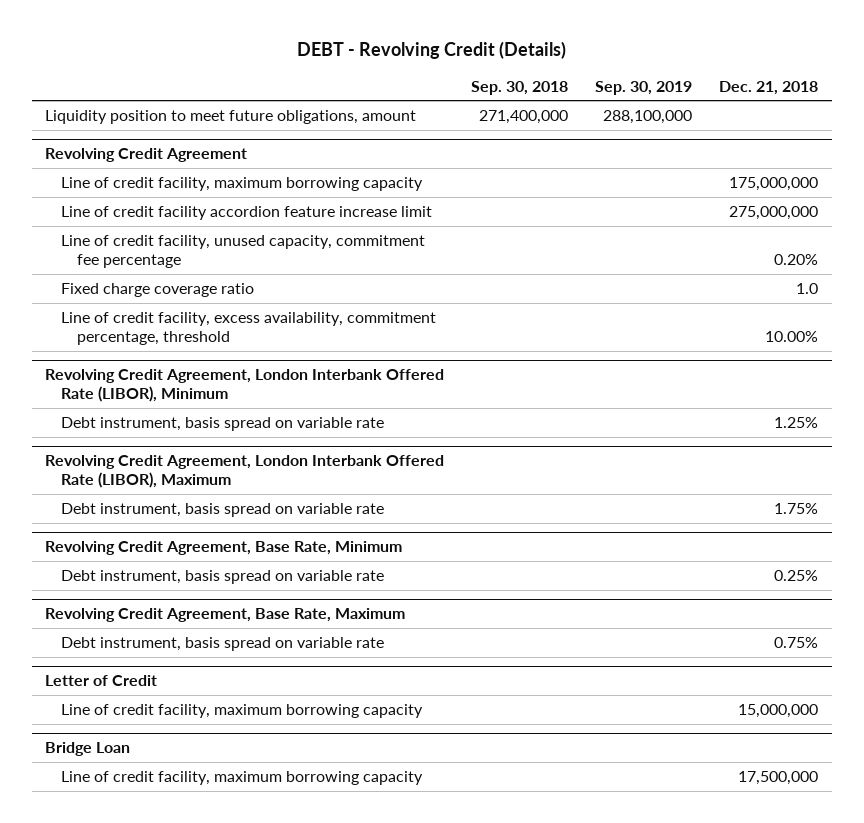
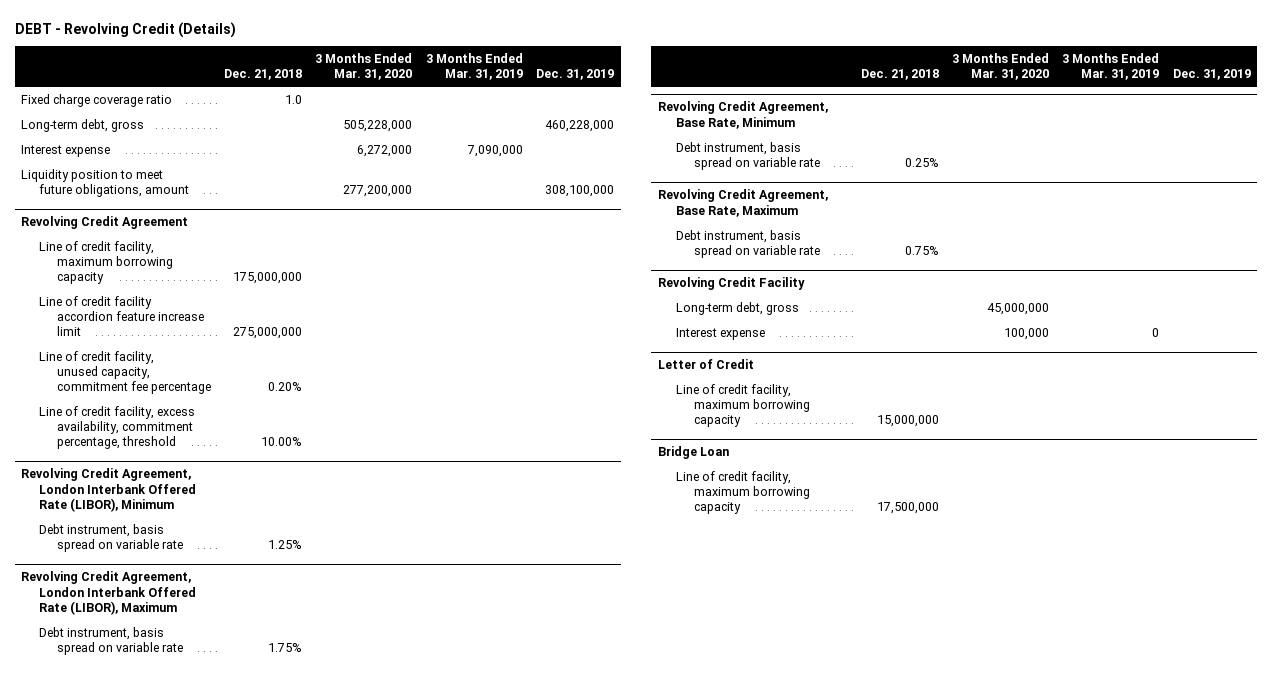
- | Sep. 30, 2018 | Sep. 30, 2019 | Dec. 21, 2018
+ | Dec. 21, 2018 | 3 Months Ended Mar. 31, 2020 | 3 Months Ended Mar. 31, 2019 | Dec. 31, 2019
+ Fixed charge coverage ratio | 1.0 | | |
+ Long-term debt, gross | | 505,228,000 | | 460,228,000
+ Interest expense | | 6,272,000 | 7,090,000 |
@ Revolving Credit Agreement
- Fixed charge coverage ratio | | | 1.0
+ Revolving Credit Facility
+ Long-term debt, gross | | 45,000,000 | |
+ Interest expense | | 100,000 | 0 |

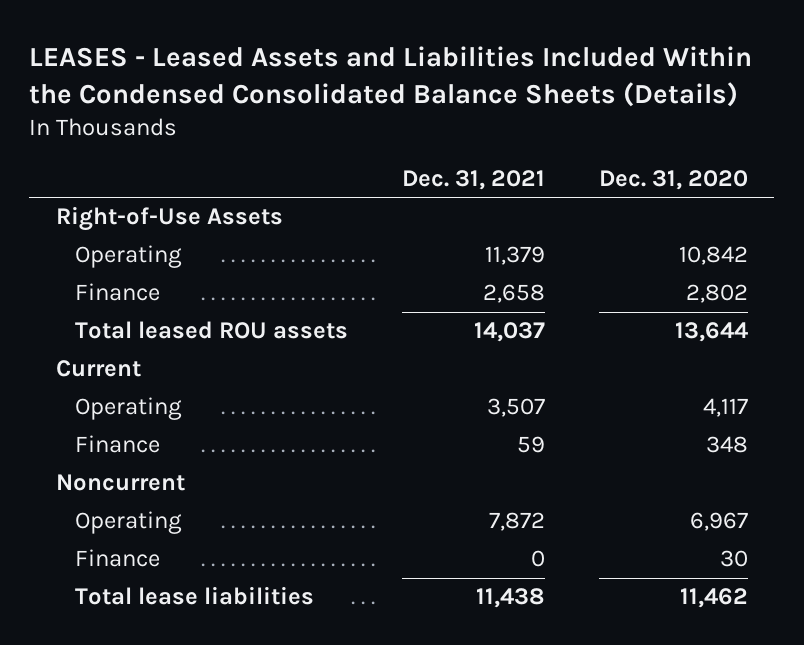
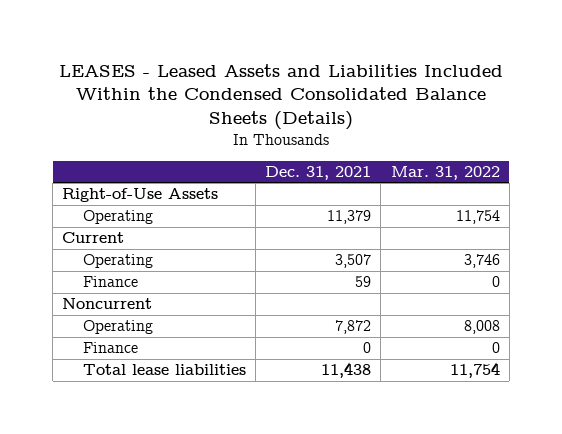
- | Dec. 31, 2021 | Dec. 31, 2020
+ | Dec. 31, 2021 | Mar. 31, 2022
- Finance | 2,658 | 2,802
- Total leased ROU assets | 14,037 | 13,644

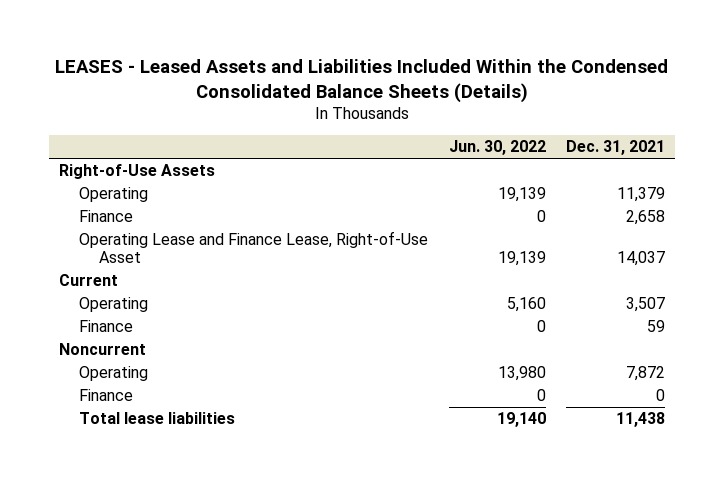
- | Dec. 31, 2021 | Mar. 31, 2022
+ | Jun. 30, 2022 | Dec. 31, 2021
+ Finance | 0 | 2,658
+ Operating Lease and Finance Lease, Right-of-Use Asset | 19,139 | 14,037

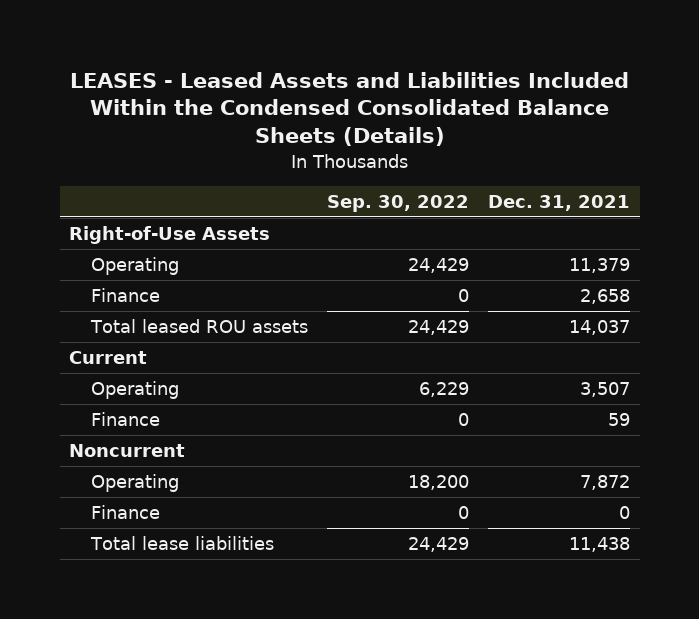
- | Jun. 30, 2022 | Dec. 31, 2021
+ | Sep. 30, 2022 | Dec. 31, 2021
- Operating Lease and Finance Lease, Right-of-Use Asset | 19,139 | 14,037
+ Total leased ROU assets | 24,429 | 14,037

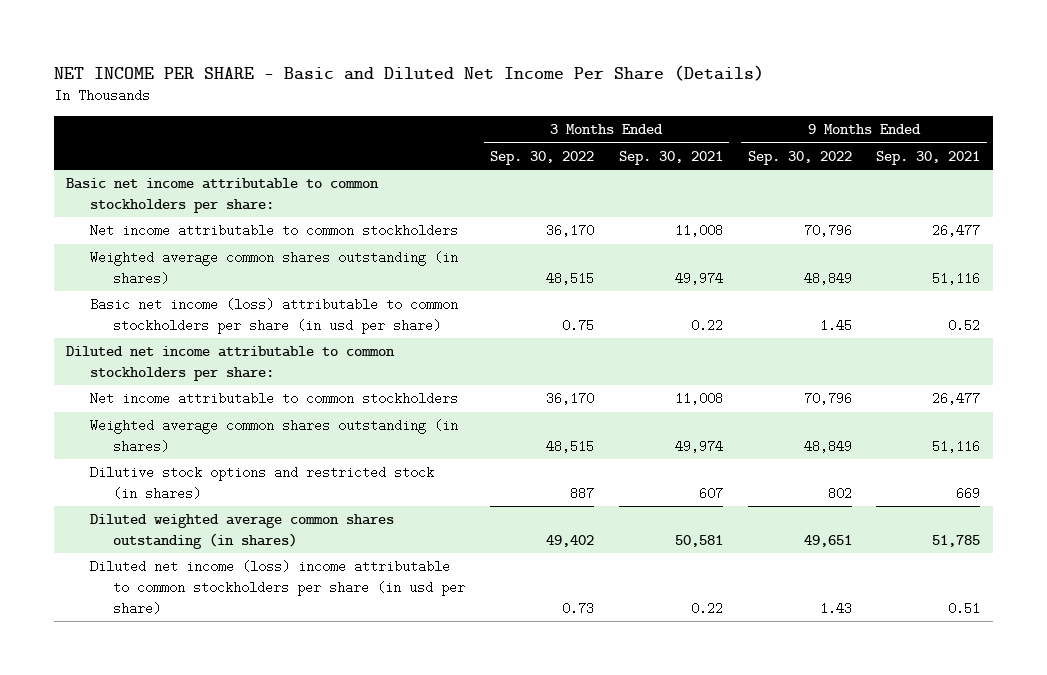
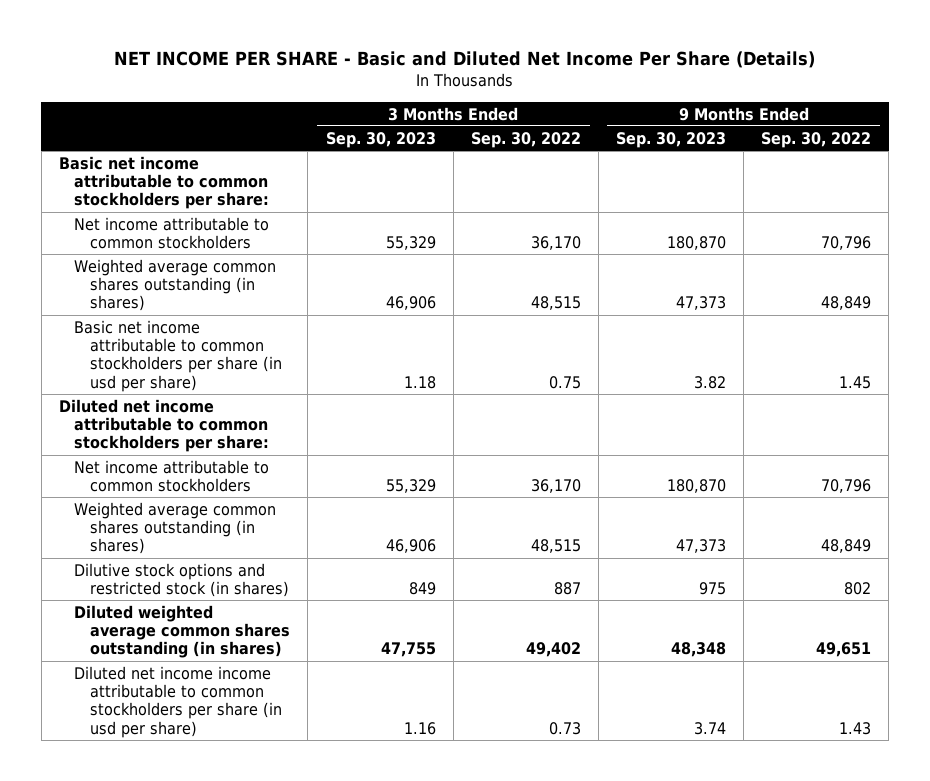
- | 3 Months Ended Sep. 30, 2022 | 3 Months Ended Sep. 30, 2021 | 9 Months Ended Sep. 30, 2022 | 9 Months Ended Sep. 30, 2021
+ | 3 Months Ended Sep. 30, 2023 | 3 Months Ended Sep. 30, 2022 | 9 Months Ended Sep. 30, 2023 | 9 Months Ended Sep. 30, 2022
- Basic net income (loss) attributable to common stockholders per share (in usd per share) | 0.75 | 0.22 | 1.45 | 0.52
+ Basic net income attributable to common stockholders per share (in usd per share) | 1.18 | 0.75 | 3.82 | 1.45
- Diluted net income (loss) income attributable to common stockholders per share (in usd per share) | 0.73 | 0.22 | 1.43 | 0.51
+ Diluted net income income attributable to common stockholders per share (in usd per share) | 1.16 | 0.73 | 3.74 | 1.43

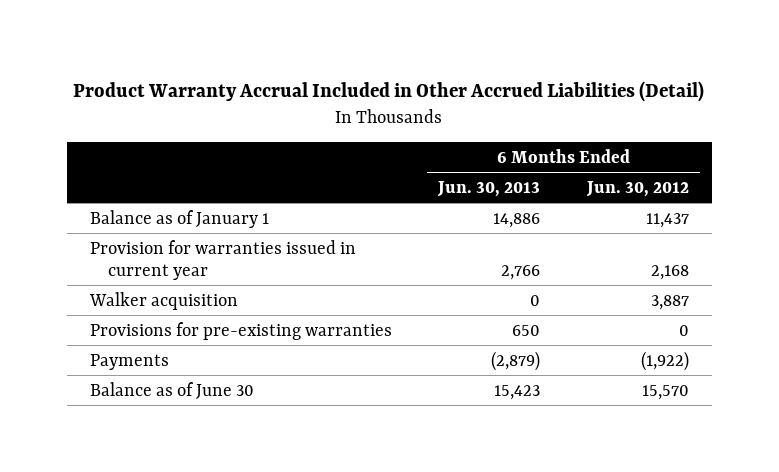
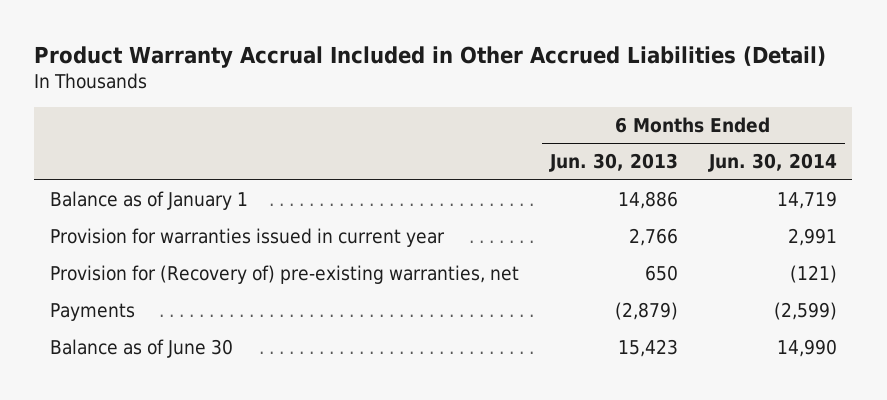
- | 6 Months Ended Jun. 30, 2013 | 6 Months Ended Jun. 30, 2012
+ | 6 Months Ended Jun. 30, 2013 | 6 Months Ended Jun. 30, 2014
- Walker acquisition | 0 | 3,887
- Provisions for pre-existing warranties | 650 | 0
+ Provision for (Recovery of) pre-existing warranties, net | 650 | (121)

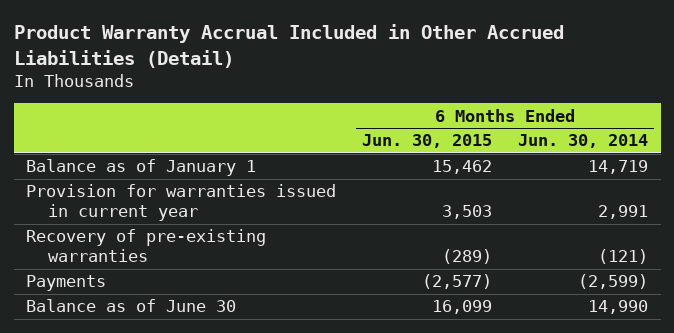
- | 6 Months Ended Jun. 30, 2013 | 6 Months Ended Jun. 30, 2014
+ | 6 Months Ended Jun. 30, 2015 | 6 Months Ended Jun. 30, 2014
- Provision for (Recovery of) pre-existing warranties, net | 650 | (121)
+ Recovery of pre-existing warranties | (289) | (121)

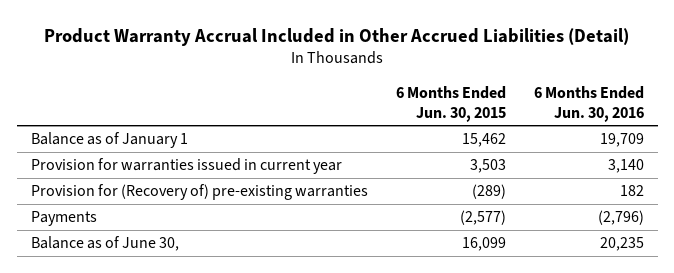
- | 6 Months Ended Jun. 30, 2015 | 6 Months Ended Jun. 30, 2014
+ | 6 Months Ended Jun. 30, 2015 | 6 Months Ended Jun. 30, 2016
- Recovery of pre-existing warranties | (289) | (121)
+ Provision for (Recovery of) pre-existing warranties | (289) | 182
- Balance as of June 30 | 16,099 | 14,990
+ Balance as of June 30, | 16,099 | 20,235

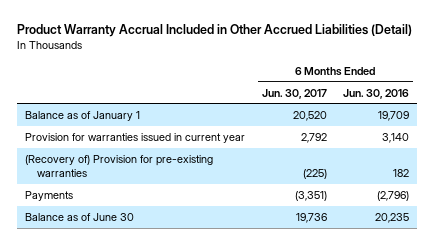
- | 6 Months Ended Jun. 30, 2015 | 6 Months Ended Jun. 30, 2016
+ | 6 Months Ended Jun. 30, 2017 | 6 Months Ended Jun. 30, 2016
- Provision for (Recovery of) pre-existing warranties | (289) | 182
+ (Recovery of) Provision for pre-existing warranties | (225) | 182
- Balance as of June 30, | 16,099 | 20,235
+ Balance as of June 30 | 19,736 | 20,235

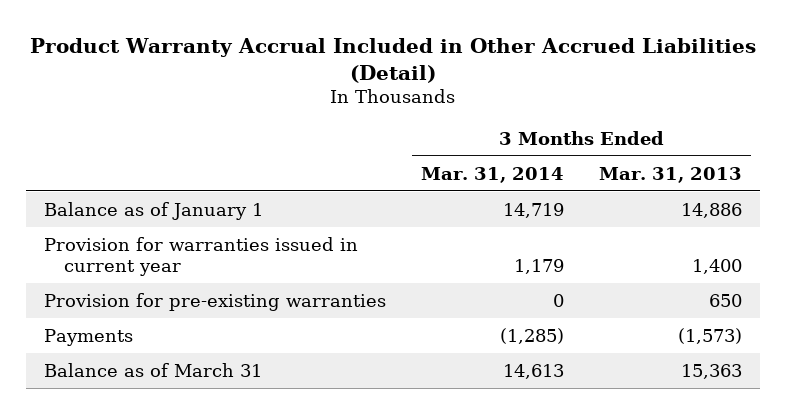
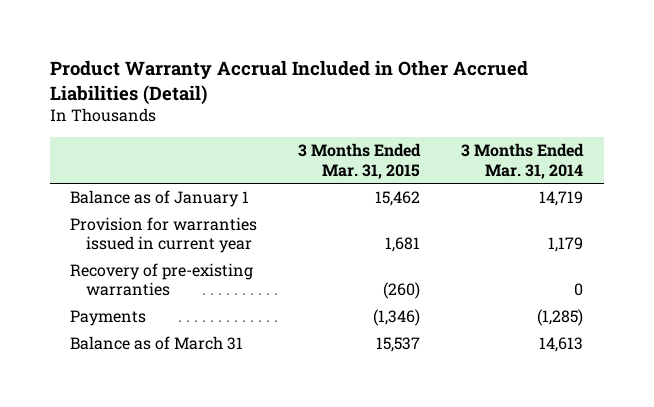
- | 3 Months Ended Mar. 31, 2014 | 3 Months Ended Mar. 31, 2013
+ | 3 Months Ended Mar. 31, 2015 | 3 Months Ended Mar. 31, 2014
- Provision for pre-existing warranties | 0 | 650
+ Recovery of pre-existing warranties | (260) | 0

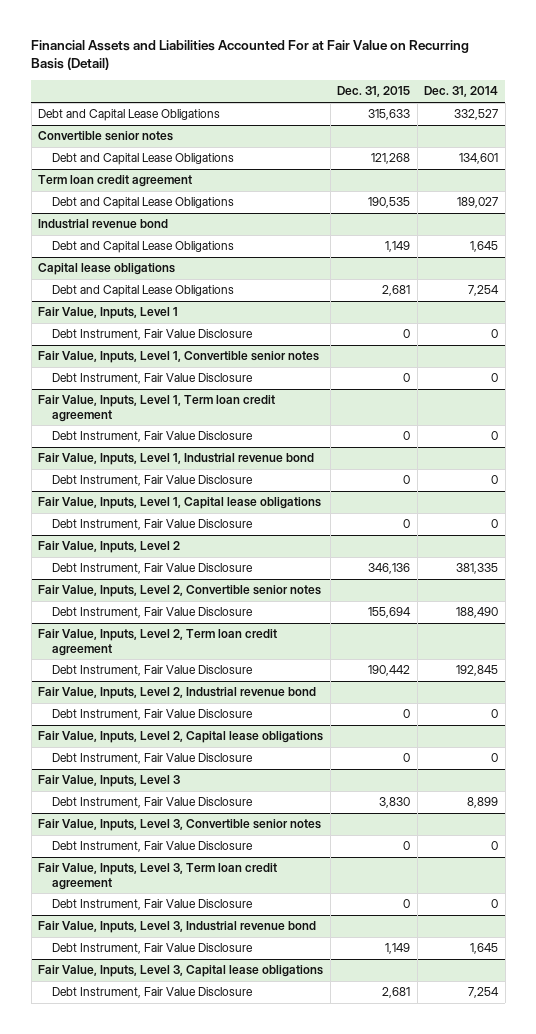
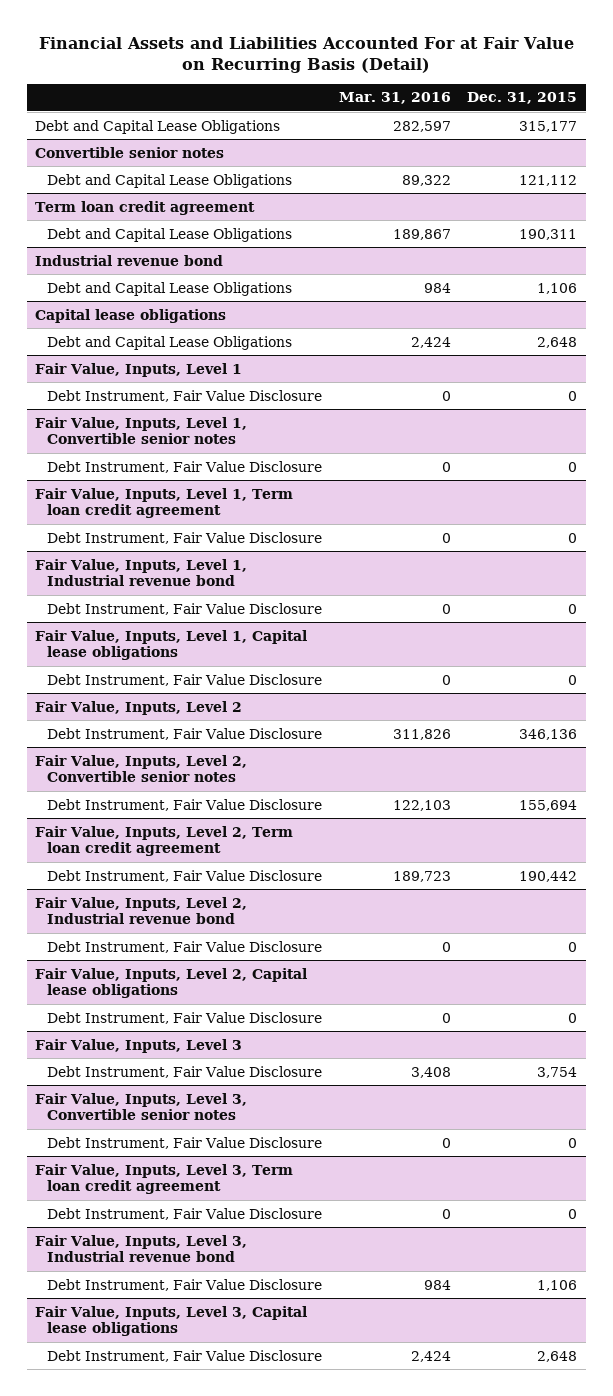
- | Dec. 31, 2015 | Dec. 31, 2014
+ | Mar. 31, 2016 | Dec. 31, 2015
- Debt and Capital Lease Obligations | 315,633 | 332,527
+ Debt and Capital Lease Obligations | 282,597 | 315,177
@ Convertible senior notes
- Debt and Capital Lease Obligations | 121,268 | 134,601
+ Debt and Capital Lease Obligations | 89,322 | 121,112
@ Term loan credit agreement
- Debt and Capital Lease Obligations | 190,535 | 189,027
+ Debt and Capital Lease Obligations | 189,867 | 190,311
@ Industrial revenue bond
- Debt and Capital Lease Obligations | 1,149 | 1,645
+ Debt and Capital Lease Obligations | 984 | 1,106
@ Capital lease obligations
- Debt and Capital Lease Obligations | 2,681 | 7,254
+ Debt and Capital Lease Obligations | 2,424 | 2,648
@ Fair Value, Inputs, Level 3
- Debt Instrument, Fair Value Disclosure | 3,830 | 8,899
+ Debt Instrument, Fair Value Disclosure | 3,408 | 3,754
@ Fair Value, Inputs, Level 3, Industrial revenue bond
- Debt Instrument, Fair Value Disclosure | 1,149 | 1,645
+ Debt Instrument, Fair Value Disclosure | 984 | 1,106
@ Fair Value, Inputs, Level 3, Capital lease obligations
- Debt Instrument, Fair Value Disclosure | 2,681 | 7,254
+ Debt Instrument, Fair Value Disclosure | 2,424 | 2,648

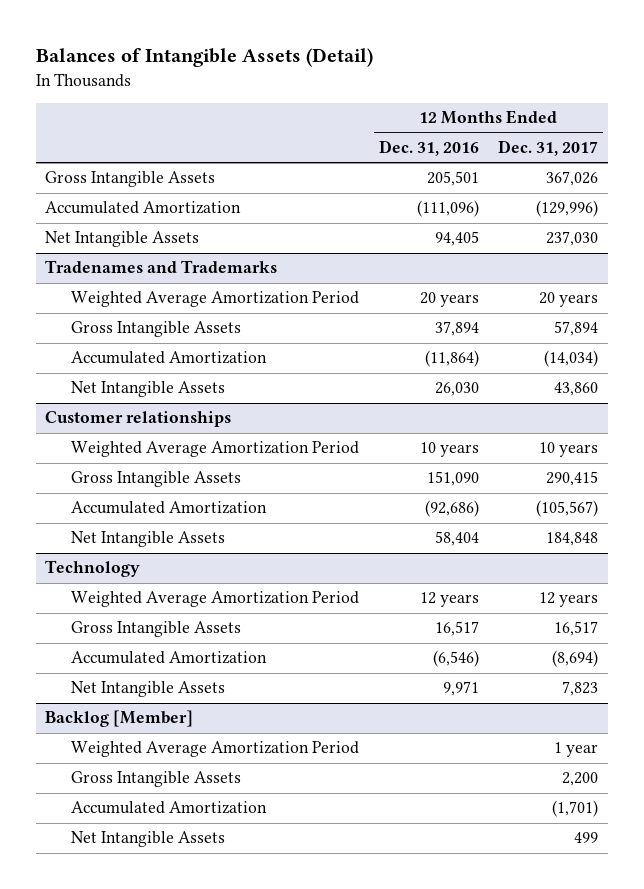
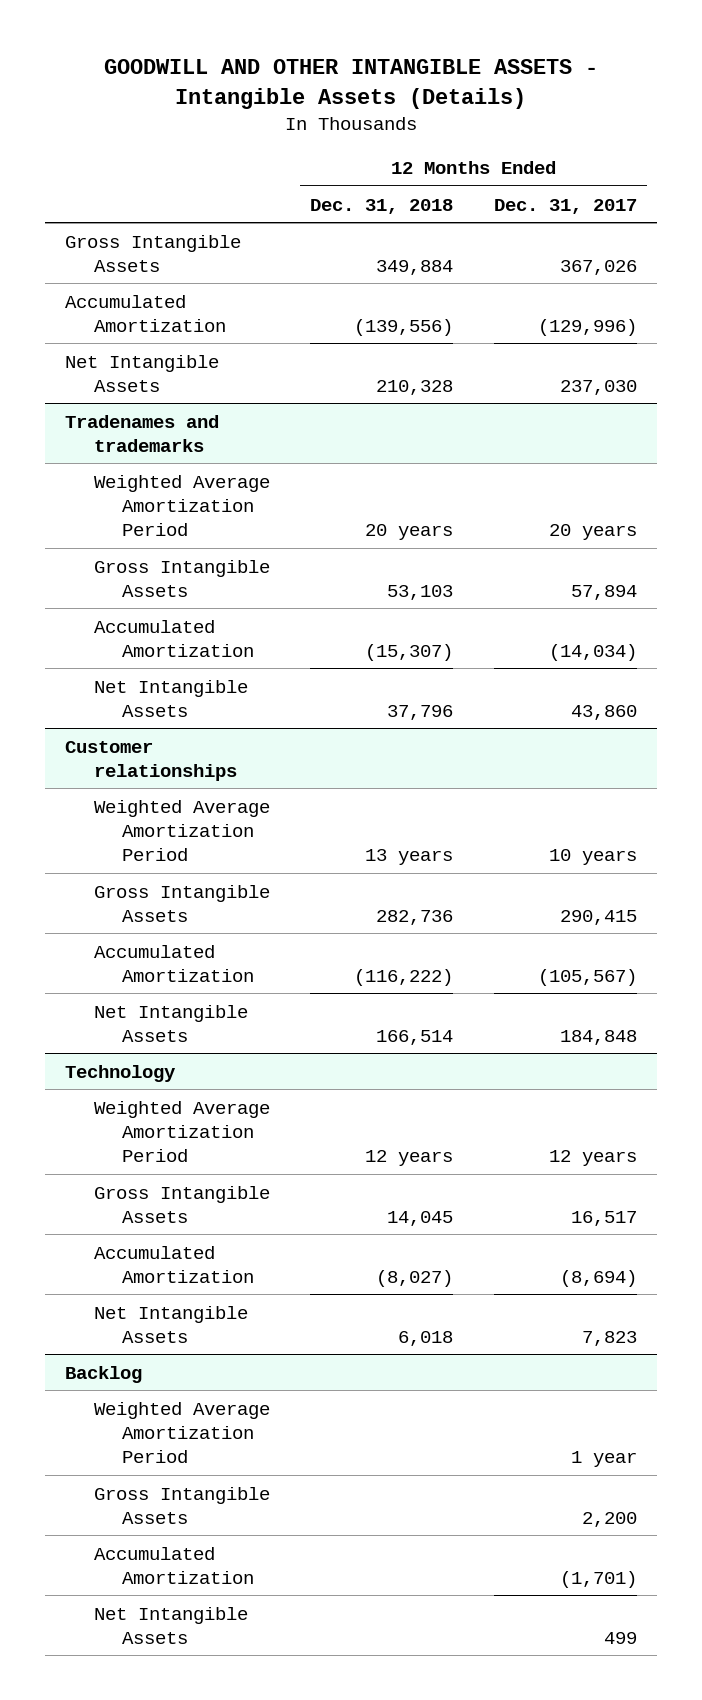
- Balances of Intangible Assets (Detail)
+ GOODWILL AND OTHER INTANGIBLE ASSETS - Intangible Assets (Details)
- | 12 Months Ended Dec. 31, 2016 | 12 Months Ended Dec. 31, 2017
+ | 12 Months Ended Dec. 31, 2018 | 12 Months Ended Dec. 31, 2017
- Tradenames and Trademarks
+ Tradenames and trademarks
- Backlog [Member]
+ Backlog

